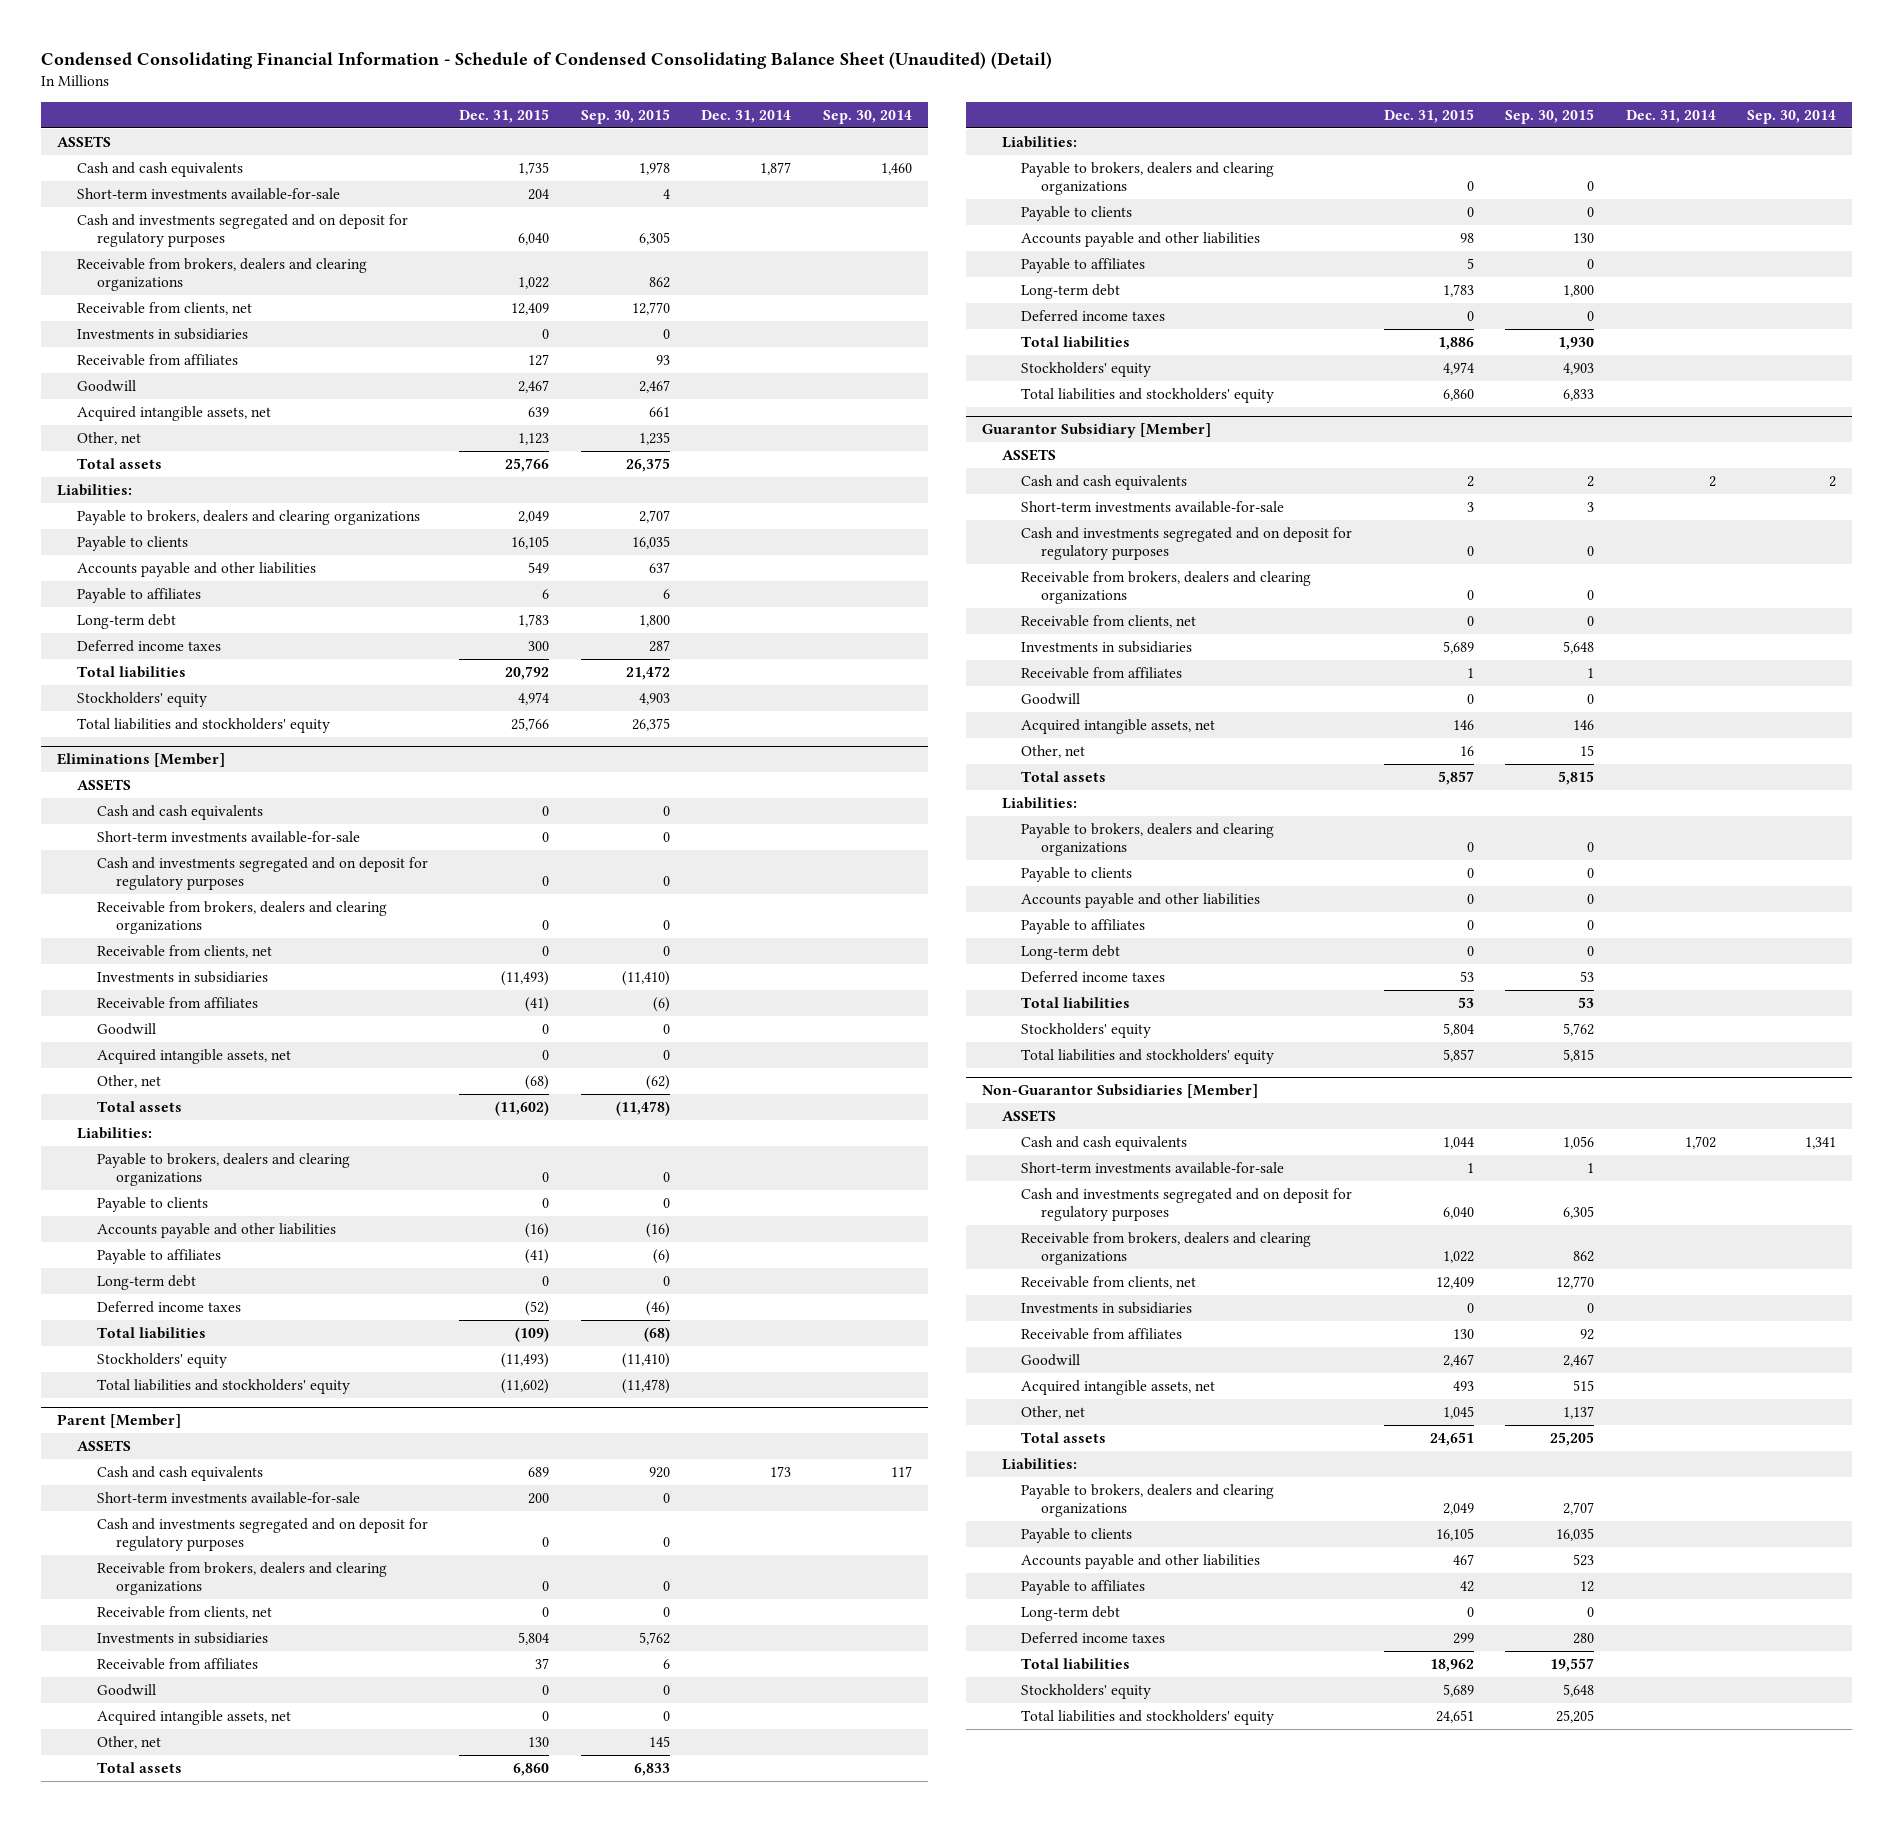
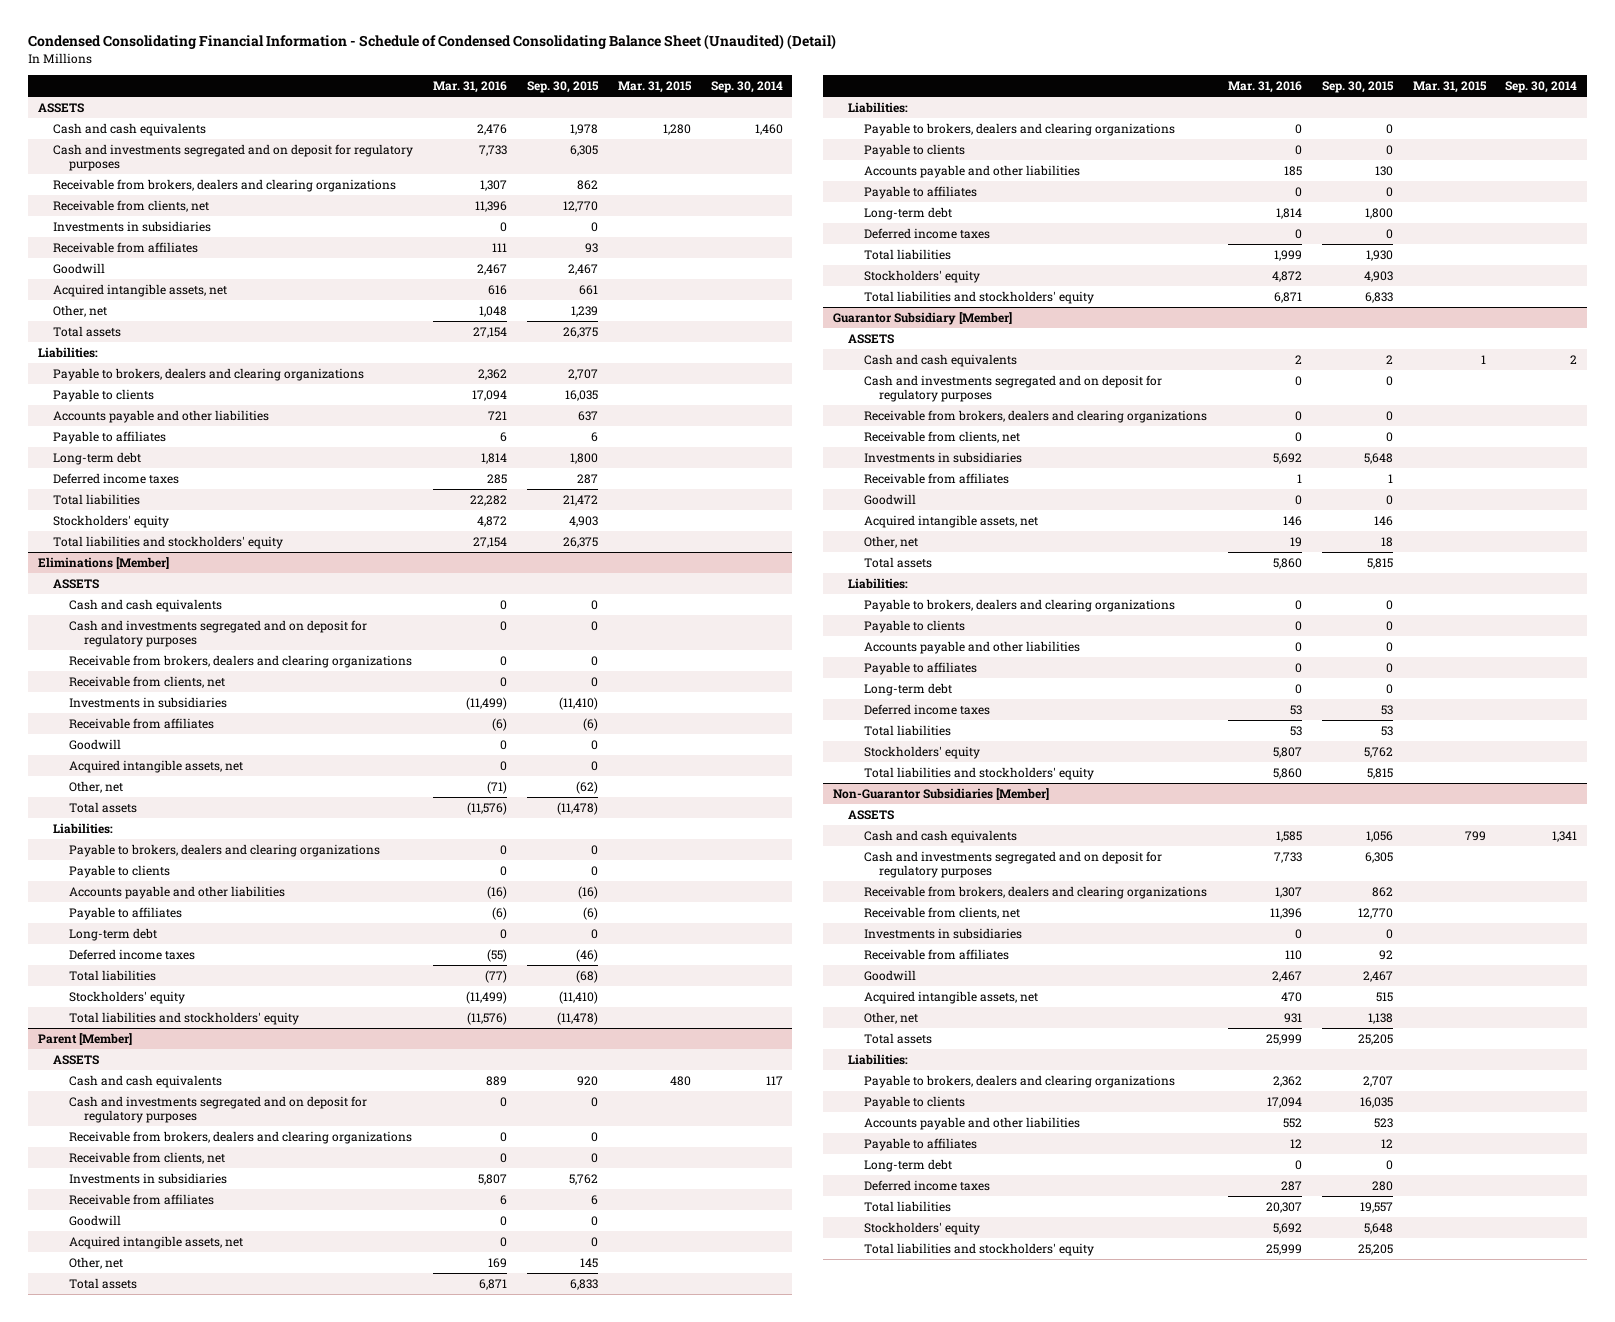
- | Dec. 31, 2015 | Sep. 30, 2015 | Dec. 31, 2014 | Sep. 30, 2014
+ | Mar. 31, 2016 | Sep. 30, 2015 | Mar. 31, 2015 | Sep. 30, 2014
- Short-term investments available-for-sale | 204 | 4 | |
- Other, net | 1,123 | 1,235 | |
+ Other, net | 1,048 | 1,239 | |
@ Eliminations [Member]
- Short-term investments available-for-sale | 0 | 0 | |
@ Parent [Member]
- Short-term investments available-for-sale | 200 | 0 | |
@ Guarantor Subsidiary [Member]
- Short-term investments available-for-sale | 3 | 3 | |
- Other, net | 16 | 15 | |
+ Other, net | 19 | 18 | |
@ Non-Guarantor Subsidiaries [Member]
- Short-term investments available-for-sale | 1 | 1 | |
- Other, net | 1,045 | 1,137 | |
+ Other, net | 931 | 1,138 | |

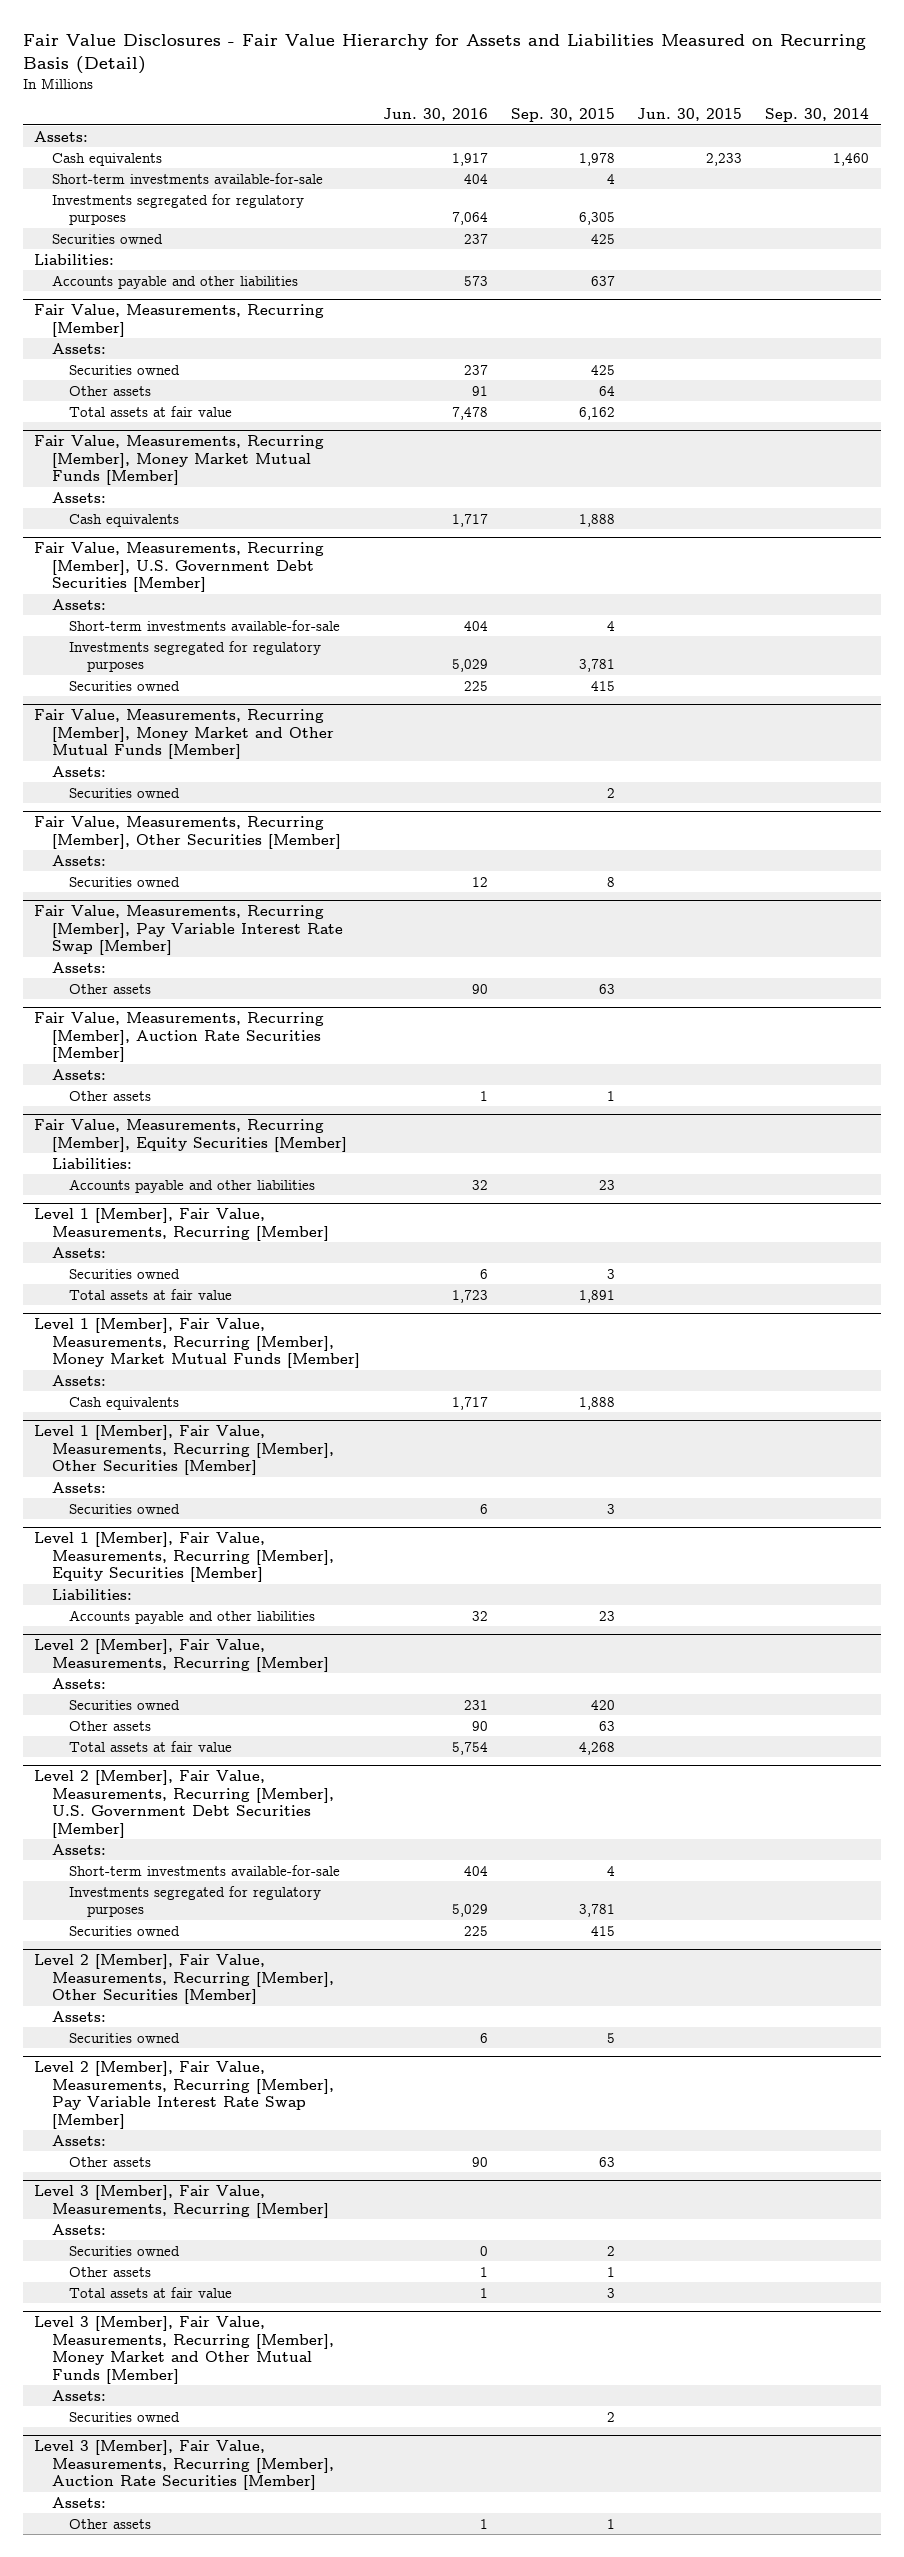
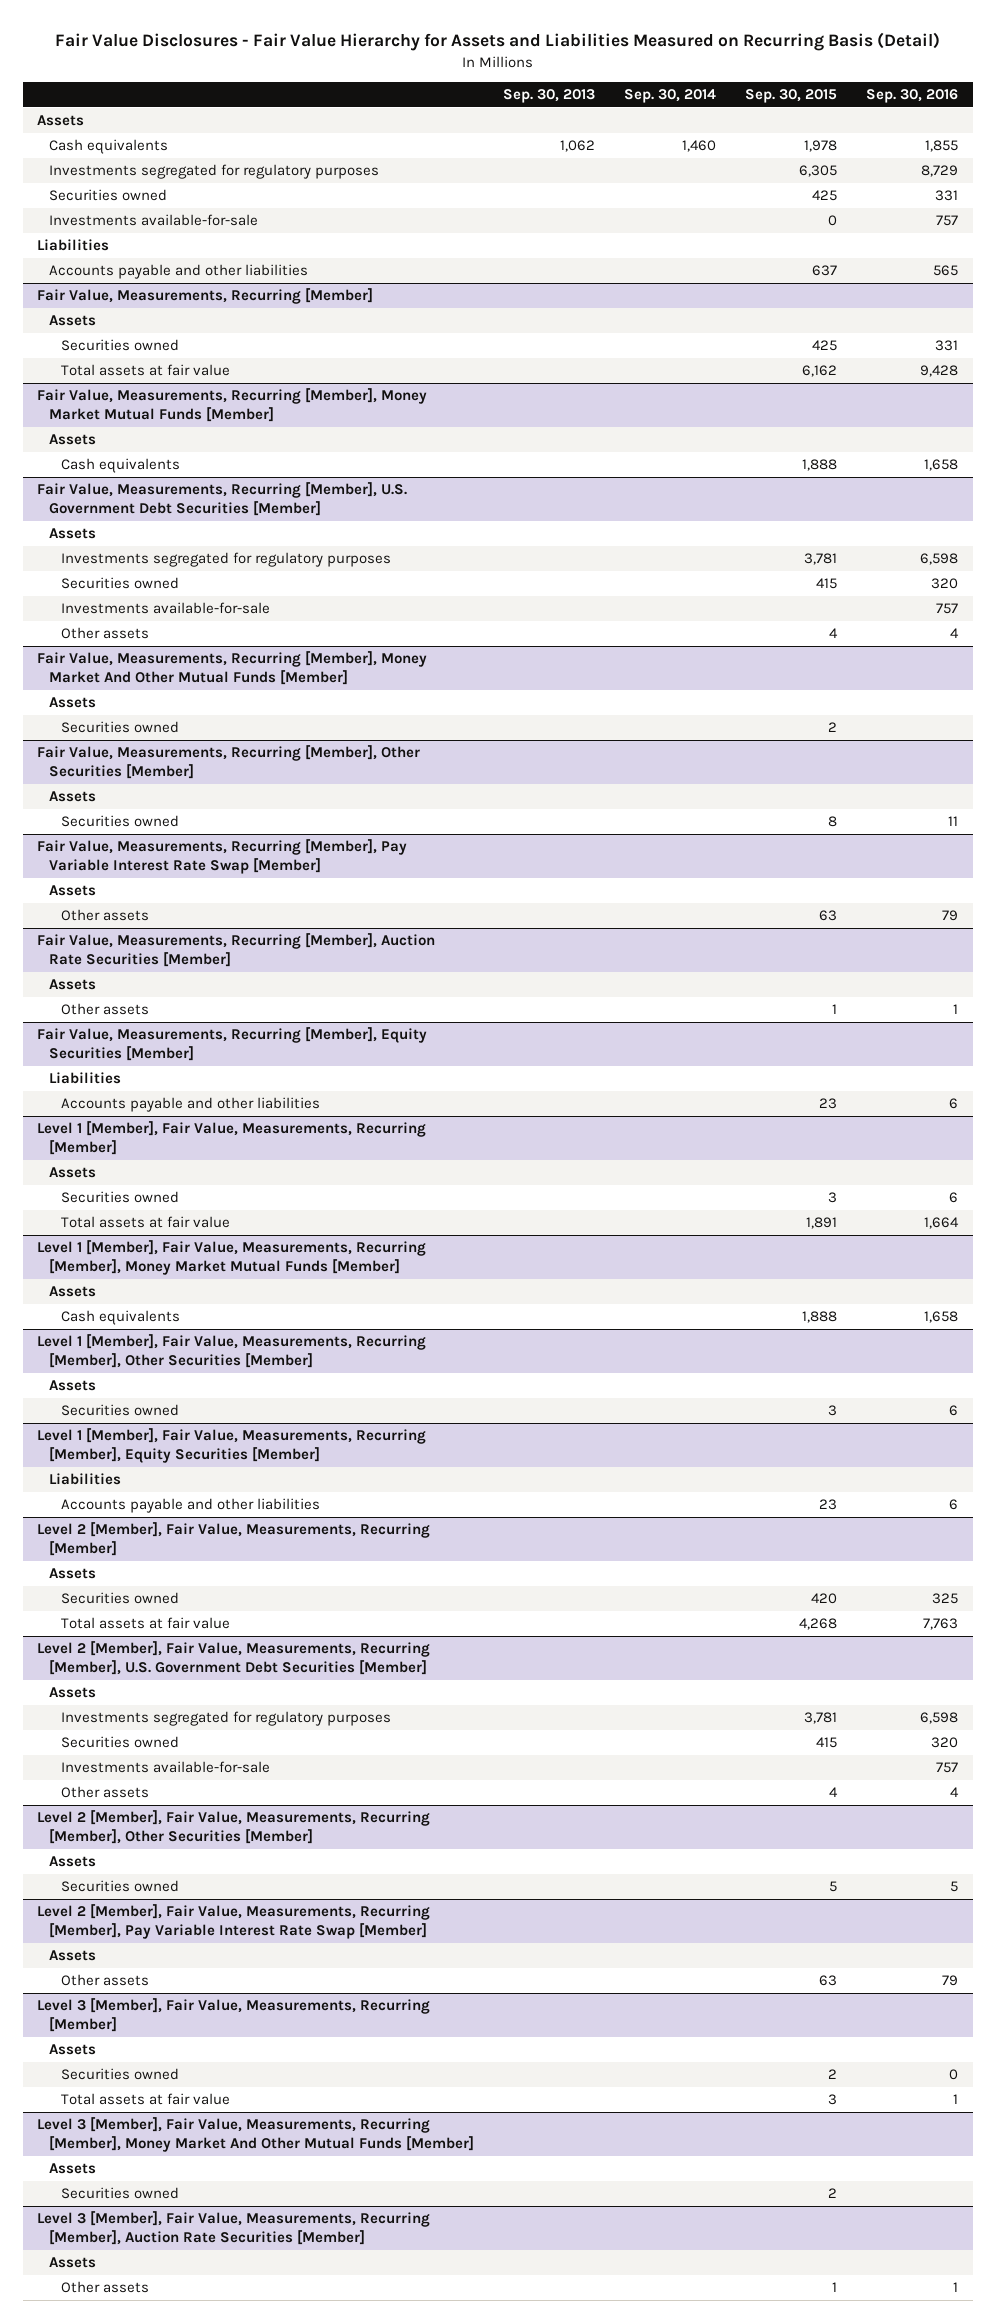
- | Jun. 30, 2016 | Sep. 30, 2015 | Jun. 30, 2015 | Sep. 30, 2014
+ | Sep. 30, 2013 | Sep. 30, 2014 | Sep. 30, 2015 | Sep. 30, 2016
- Assets:
+ Assets
- Short-term investments available-for-sale | 404 | 4 | |
- Liabilities:
+ Investments available-for-sale | | | 0 | 757
+ Liabilities
@ Fair Value, Measurements, Recurring [Member]
- Assets:
+ Assets
- Other assets | 91 | 64 | |
@ Fair Value, Measurements, Recurring [Member], Money Market Mutual Funds [Member]
- Assets:
+ Assets
@ Fair Value, Measurements, Recurring [Member], U.S. Government Debt Securities [Member]
- Assets:
- Short-term investments available-for-sale | 404 | 4 | |
+ Assets
- Fair Value, Measurements, Recurring [Member], Money Market and Other Mutual Funds [Member]
- Assets:
@ Fair Value, Measurements, Recurring [Member], U.S. Government Debt Securities [Member]
+ Investments available-for-sale | | | | 757
+ Other assets | | | 4 | 4
+ Fair Value, Measurements, Recurring [Member], Money Market And Other Mutual Funds [Member]
+ Assets
@ Fair Value, Measurements, Recurring [Member], Other Securities [Member]
- Assets:
+ Assets
@ Fair Value, Measurements, Recurring [Member], Pay Variable Interest Rate Swap [Member]
- Assets:
+ Assets
@ Fair Value, Measurements, Recurring [Member], Auction Rate Securities [Member]
- Assets:
+ Assets
@ Fair Value, Measurements, Recurring [Member], Equity Securities [Member]
- Liabilities:
+ Liabilities
@ Level 1 [Member], Fair Value, Measurements, Recurring [Member]
- Assets:
+ Assets
@ Level 1 [Member], Fair Value, Measurements, Recurring [Member], Money Market Mutual Funds [Member]
- Assets:
+ Assets
@ Level 1 [Member], Fair Value, Measurements, Recurring [Member], Other Securities [Member]
- Assets:
+ Assets
@ Level 1 [Member], Fair Value, Measurements, Recurring [Member], Equity Securities [Member]
- Liabilities:
+ Liabilities
@ Level 2 [Member], Fair Value, Measurements, Recurring [Member]
- Assets:
+ Assets
- Other assets | 90 | 63 | |
@ Level 2 [Member], Fair Value, Measurements, Recurring [Member], U.S. Government Debt Securities [Member]
- Assets:
- Short-term investments available-for-sale | 404 | 4 | |
+ Assets
+ Investments available-for-sale | | | | 757
+ Other assets | | | 4 | 4
@ Level 2 [Member], Fair Value, Measurements, Recurring [Member], Other Securities [Member]
- Assets:
+ Assets
@ Level 2 [Member], Fair Value, Measurements, Recurring [Member], Pay Variable Interest Rate Swap [Member]
- Assets:
+ Assets
@ Level 3 [Member], Fair Value, Measurements, Recurring [Member]
- Assets:
+ Assets
- Other assets | 1 | 1 | |
- Level 3 [Member], Fair Value, Measurements, Recurring [Member], Money Market and Other Mutual Funds [Member]
- Assets:
+ Level 3 [Member], Fair Value, Measurements, Recurring [Member], Money Market And Other Mutual Funds [Member]
+ Assets
@ Level 3 [Member], Fair Value, Measurements, Recurring [Member], Auction Rate Securities [Member]
- Assets:
+ Assets

